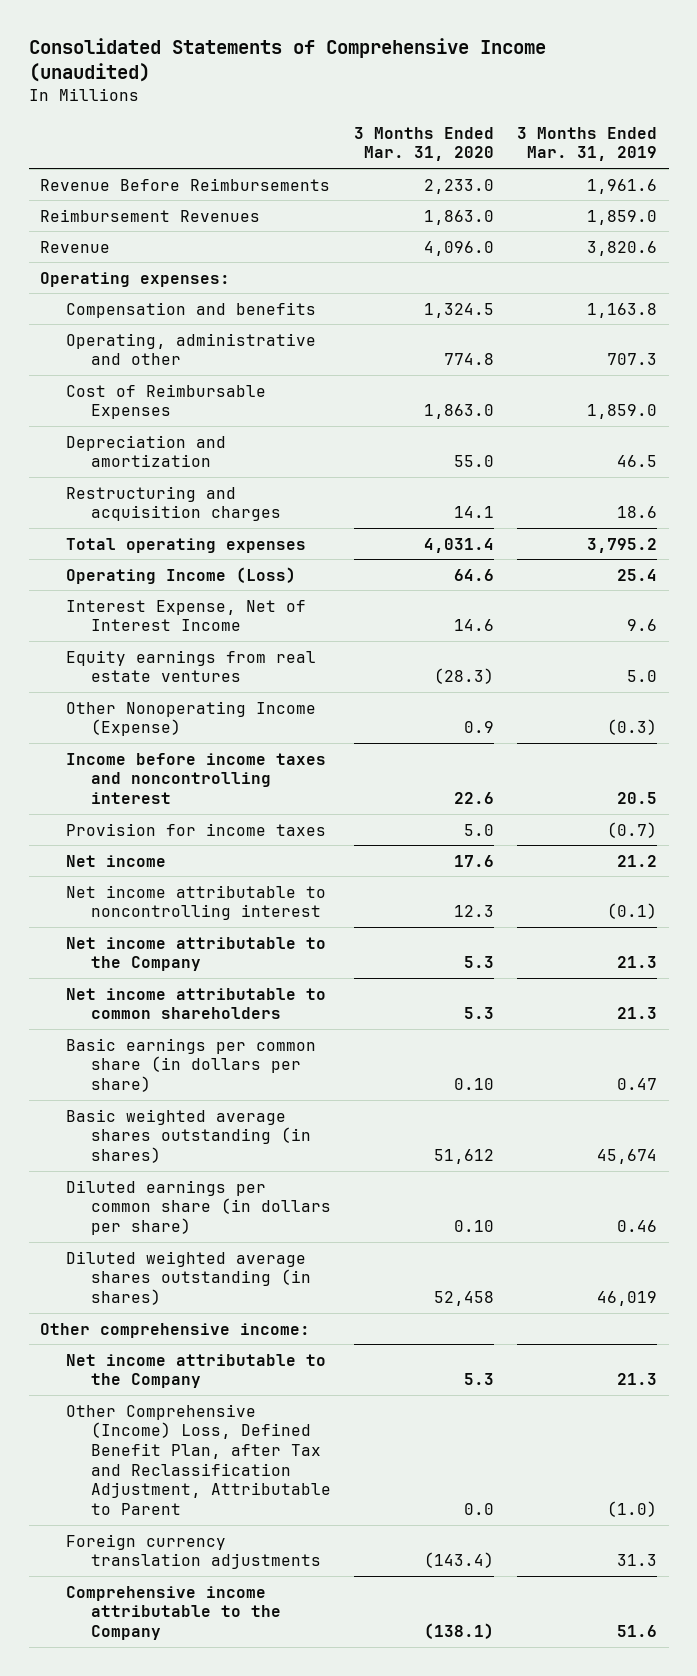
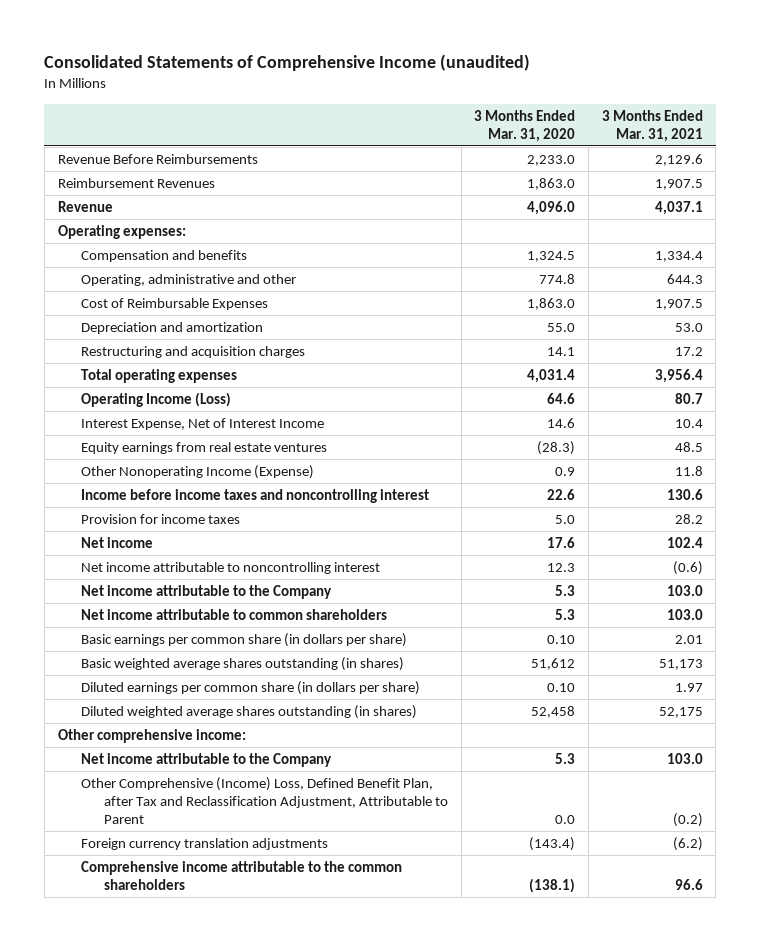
- | 3 Months Ended Mar. 31, 2020 | 3 Months Ended Mar. 31, 2019
+ | 3 Months Ended Mar. 31, 2020 | 3 Months Ended Mar. 31, 2021
- Comprehensive income attributable to the Company | (138.1) | 51.6
+ Comprehensive income attributable to the common shareholders | (138.1) | 96.6

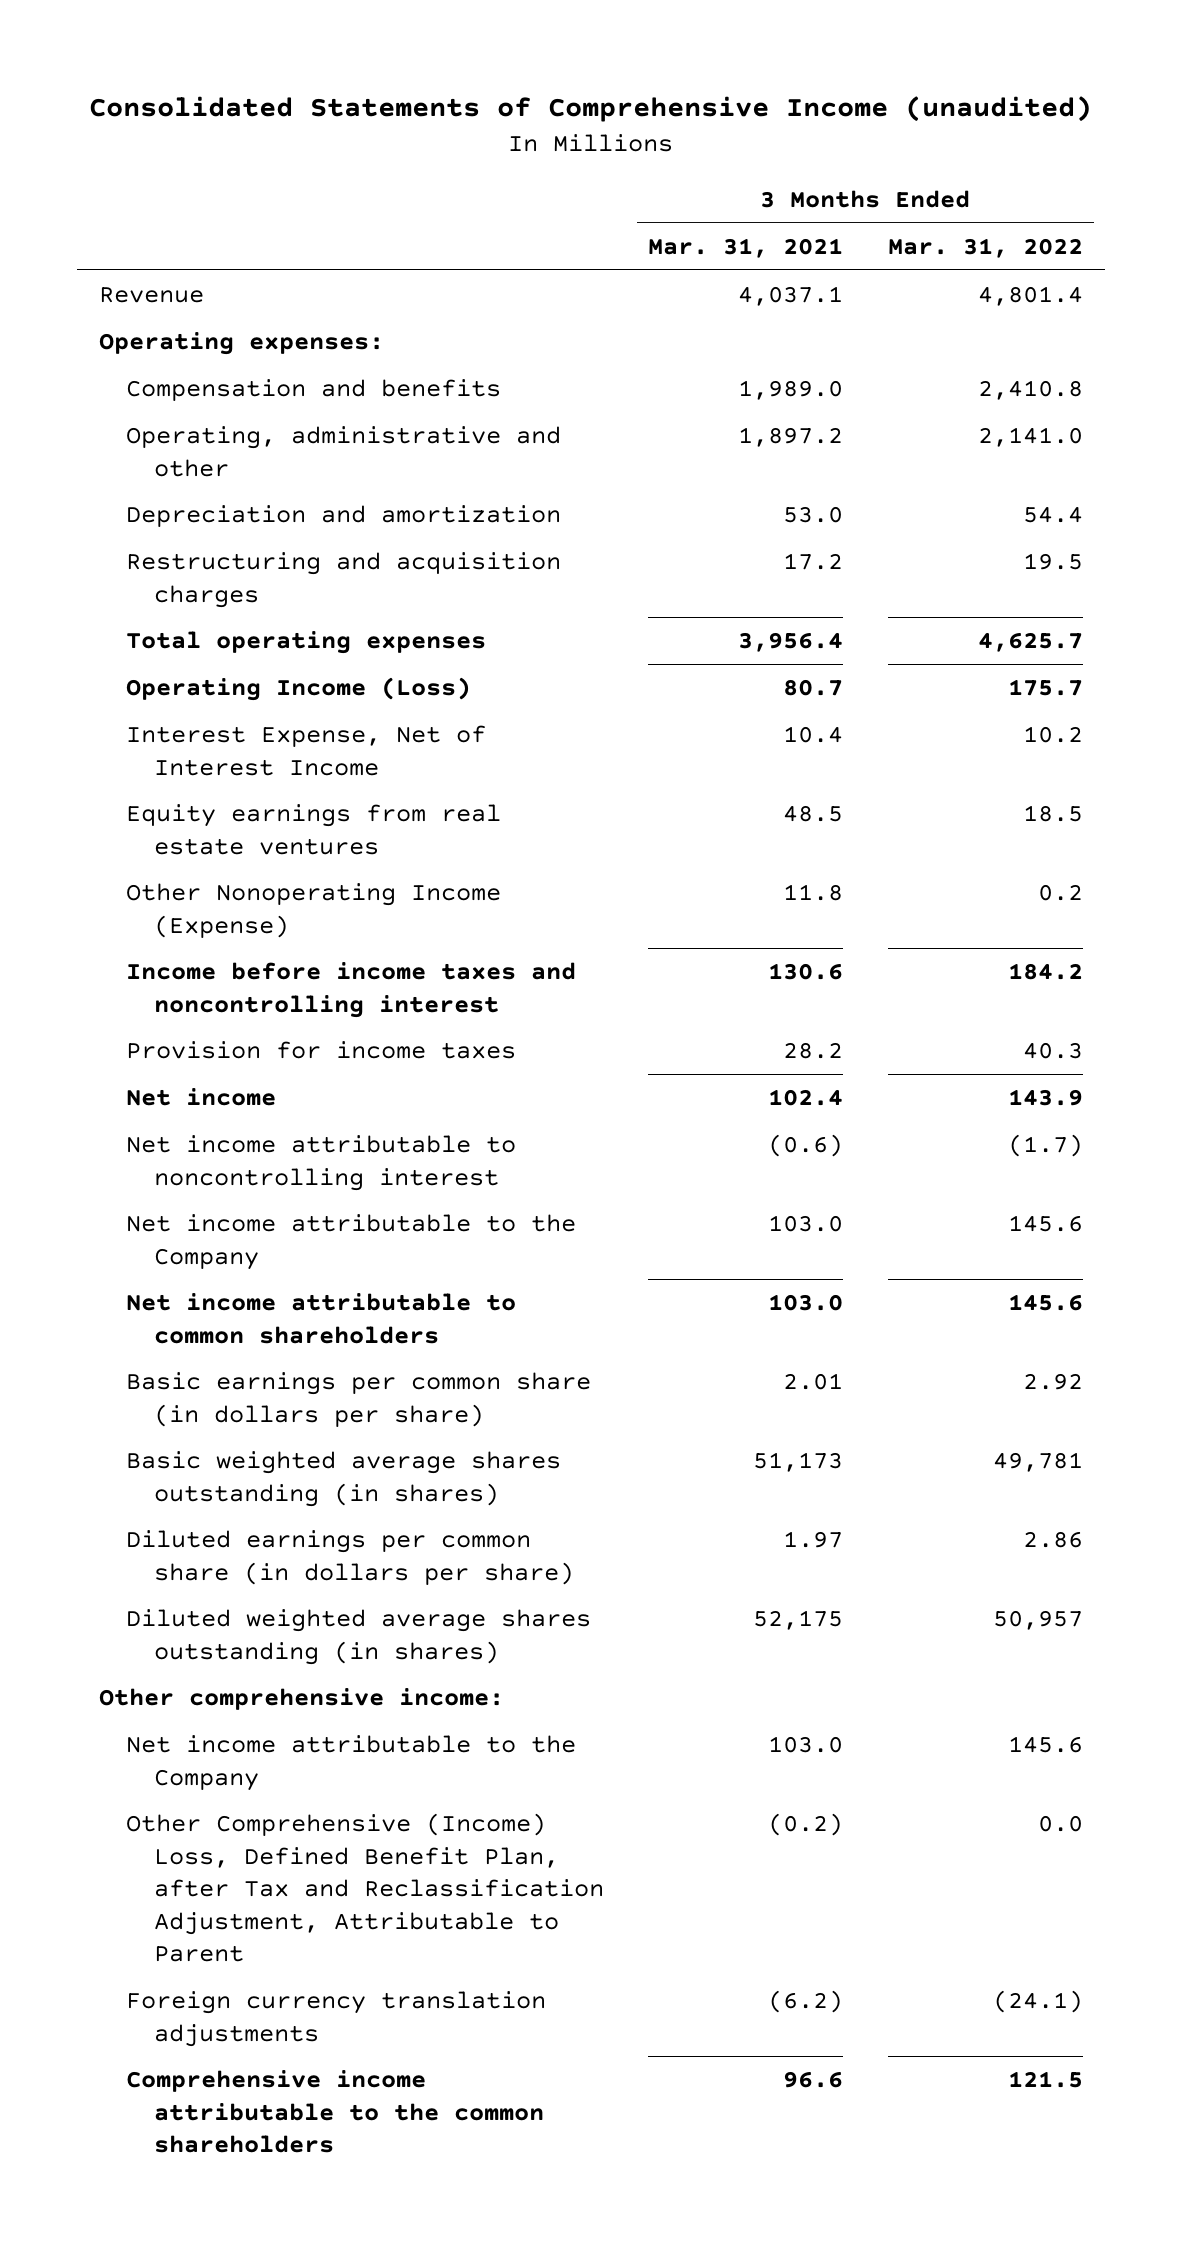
- | 3 Months Ended Mar. 31, 2020 | 3 Months Ended Mar. 31, 2021
+ | 3 Months Ended Mar. 31, 2021 | 3 Months Ended Mar. 31, 2022
- Revenue Before Reimbursements | 2,233.0 | 2,129.6
- Reimbursement Revenues | 1,863.0 | 1,907.5
- Compensation and benefits | 1,324.5 | 1,334.4
- Operating, administrative and other | 774.8 | 644.3
- Cost of Reimbursable Expenses | 1,863.0 | 1,907.5
+ Compensation and benefits | 1,989.0 | 2,410.8
+ Operating, administrative and other | 1,897.2 | 2,141.0

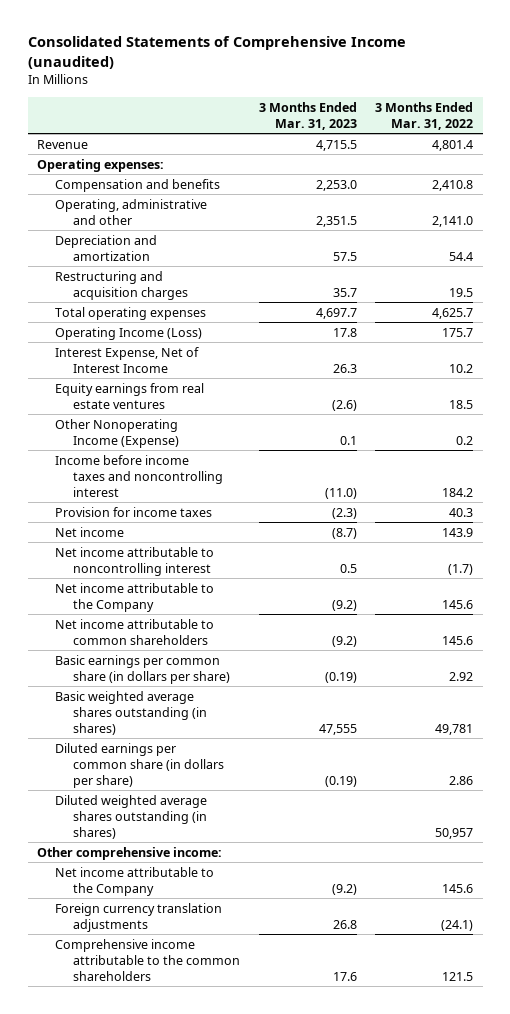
- | 3 Months Ended Mar. 31, 2021 | 3 Months Ended Mar. 31, 2022
+ | 3 Months Ended Mar. 31, 2023 | 3 Months Ended Mar. 31, 2022
- Other Comprehensive (Income) Loss, Defined Benefit Plan, after Tax and Reclassification Adjustment, Attributable to Parent | (0.2) | 0.0

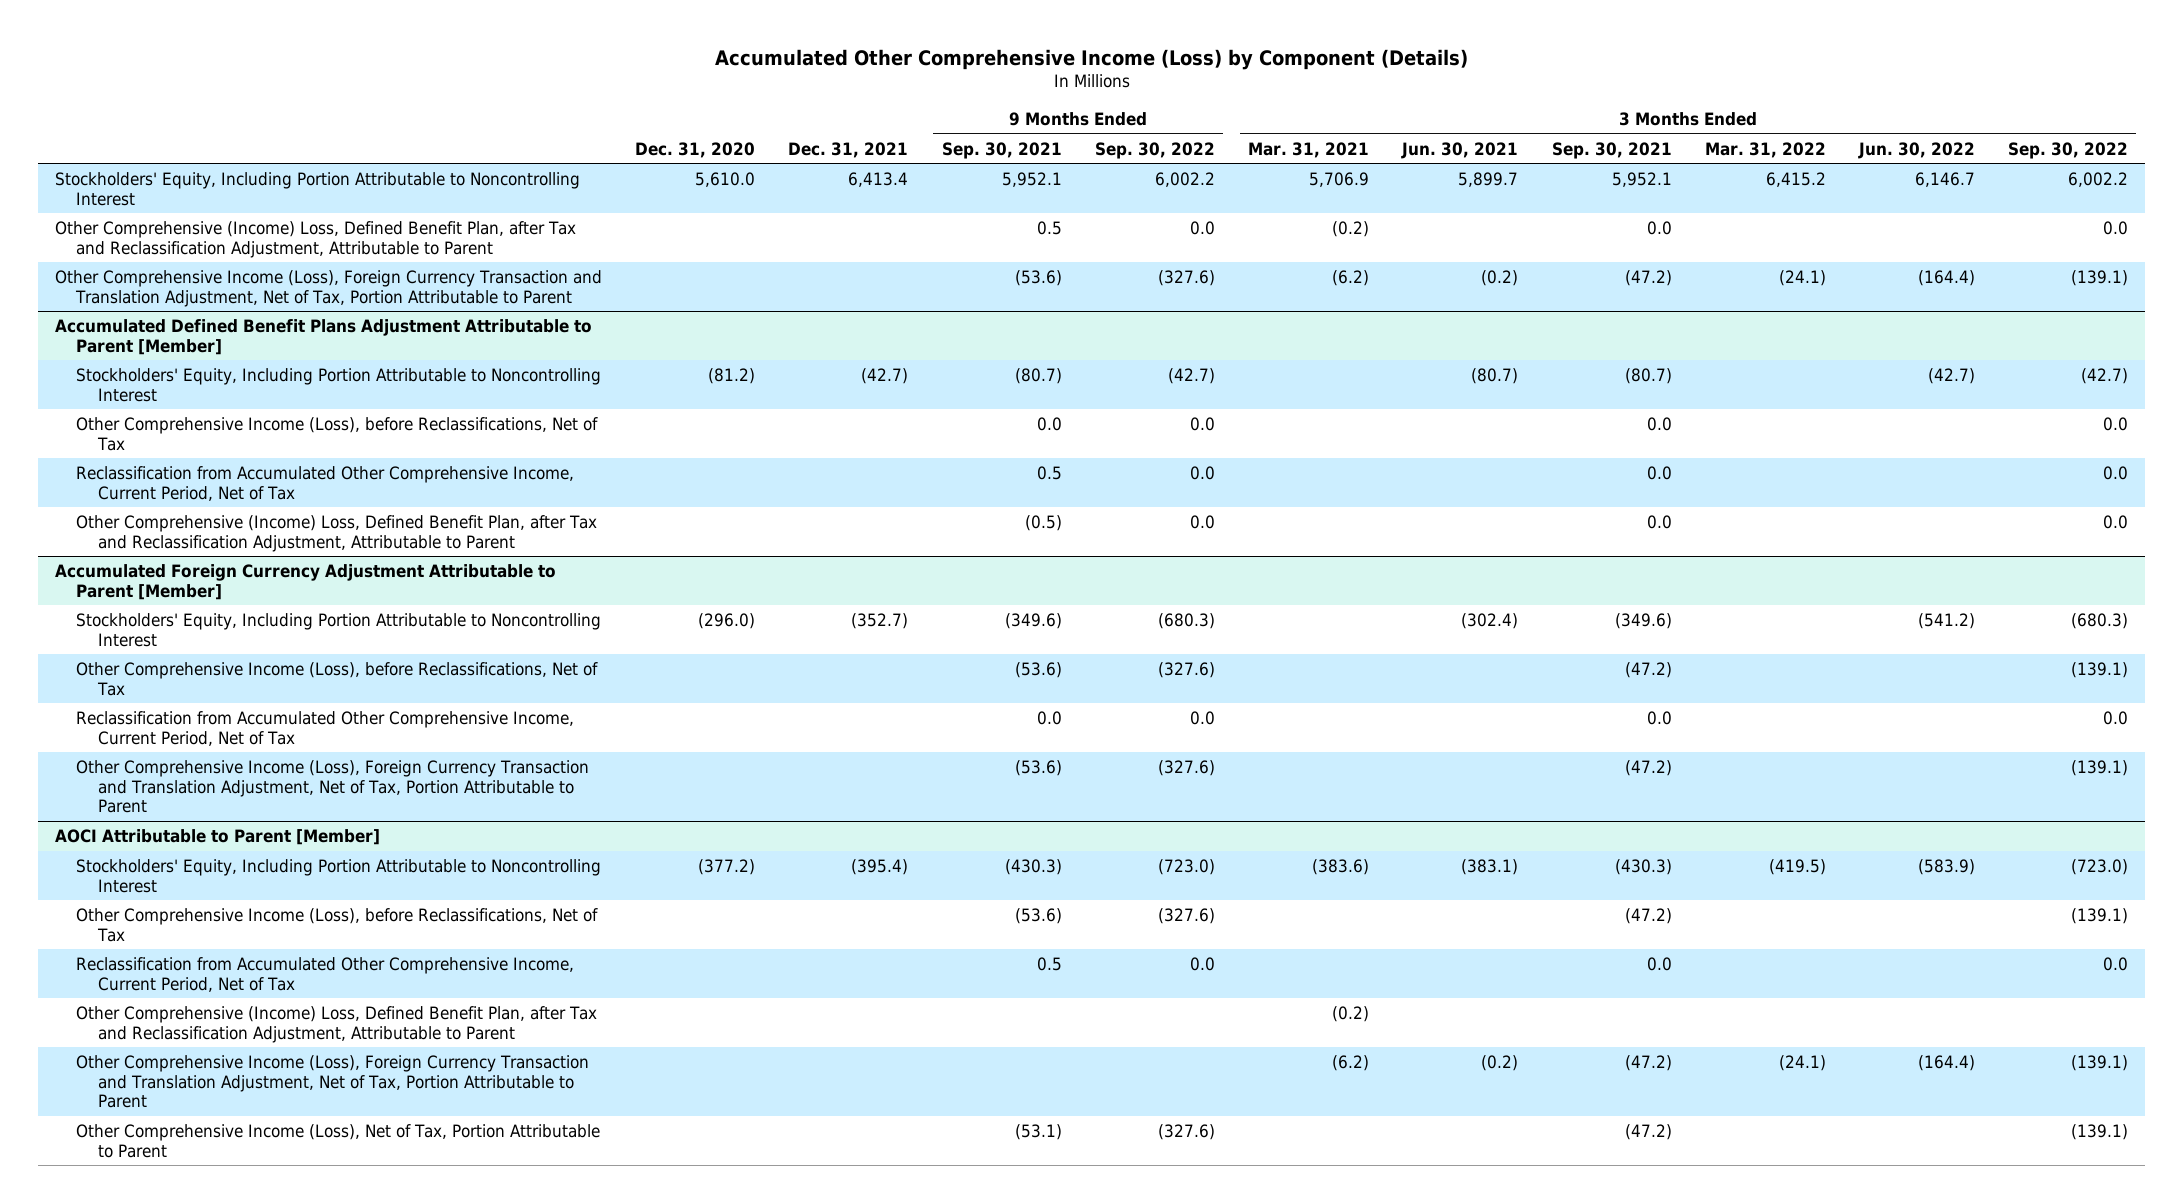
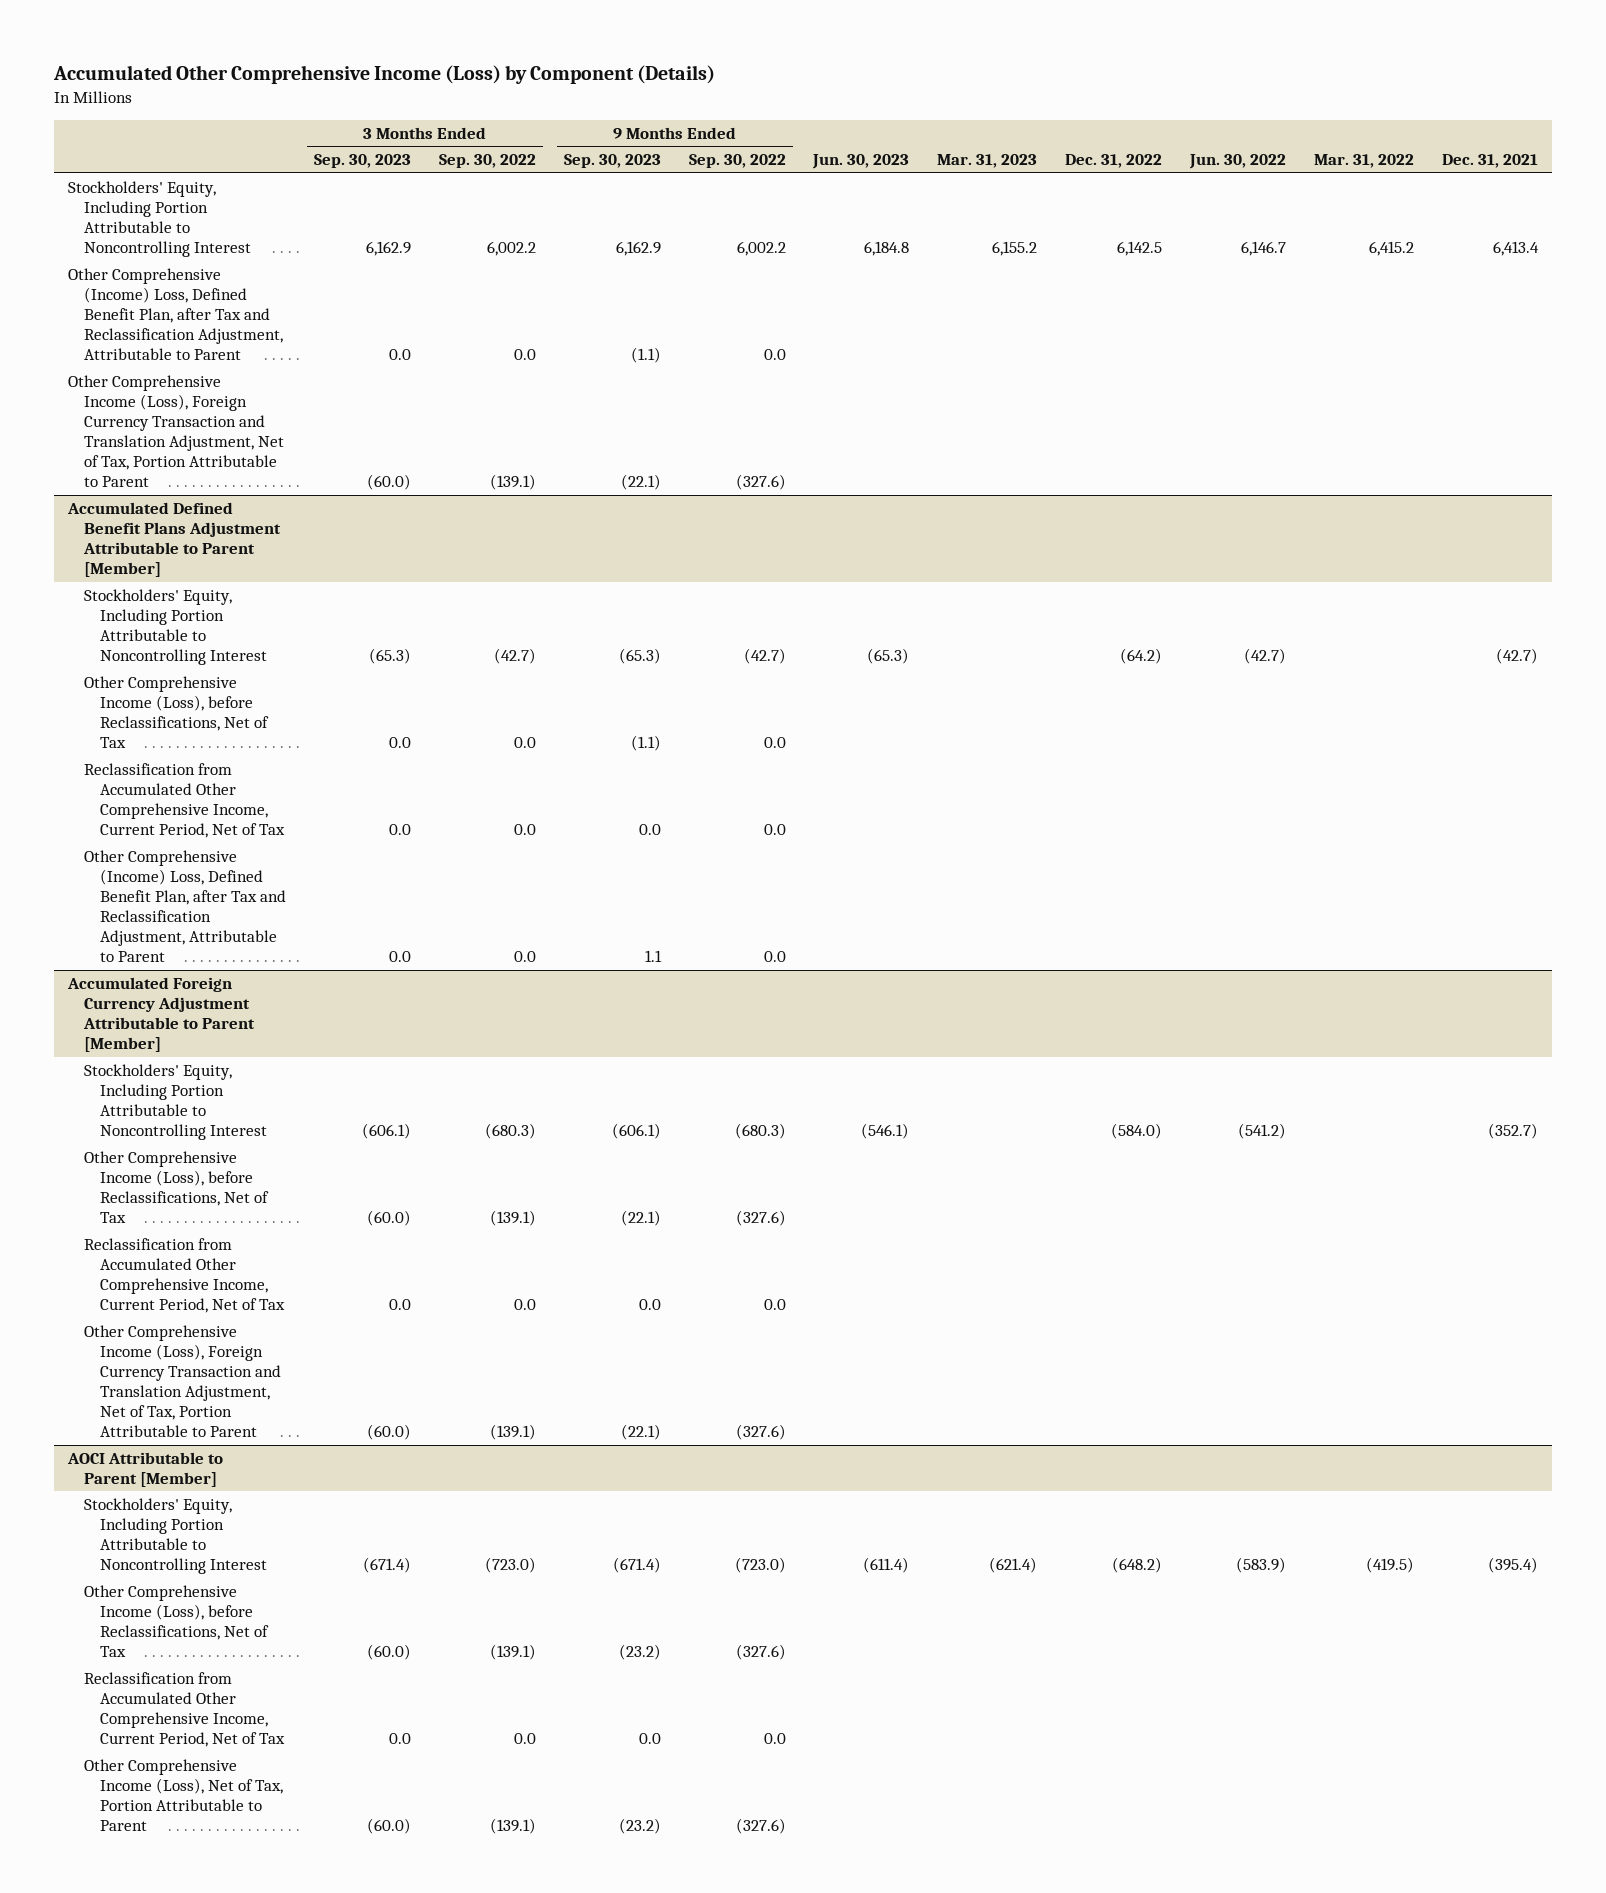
- | Dec. 31, 2020 | Dec. 31, 2021 | 9 Months Ended Sep. 30, 2021 | 9 Months Ended Sep. 30, 2022 | 3 Months Ended Mar. 31, 2021 | 3 Months Ended Jun. 30, 2021 | 3 Months Ended Sep. 30, 2021 | 3 Months Ended Mar. 31, 2022 | 3 Months Ended Jun. 30, 2022 | 3 Months Ended Sep. 30, 2022
+ | 3 Months Ended Sep. 30, 2023 | 3 Months Ended Sep. 30, 2022 | 9 Months Ended Sep. 30, 2023 | 9 Months Ended Sep. 30, 2022 | Jun. 30, 2023 | Mar. 31, 2023 | Dec. 31, 2022 | Jun. 30, 2022 | Mar. 31, 2022 | Dec. 31, 2021
@ AOCI Attributable to Parent [Member]
- Other Comprehensive (Income) Loss, Defined Benefit Plan, after Tax and Reclassification Adjustment, Attributable to Parent | | | | | (0.2) | | | | |
- Other Comprehensive Income (Loss), Foreign Currency Transaction and Translation Adjustment, Net of Tax, Portion Attributable to Parent | | | | | (6.2) | (0.2) | (47.2) | (24.1) | (164.4) | (139.1)

